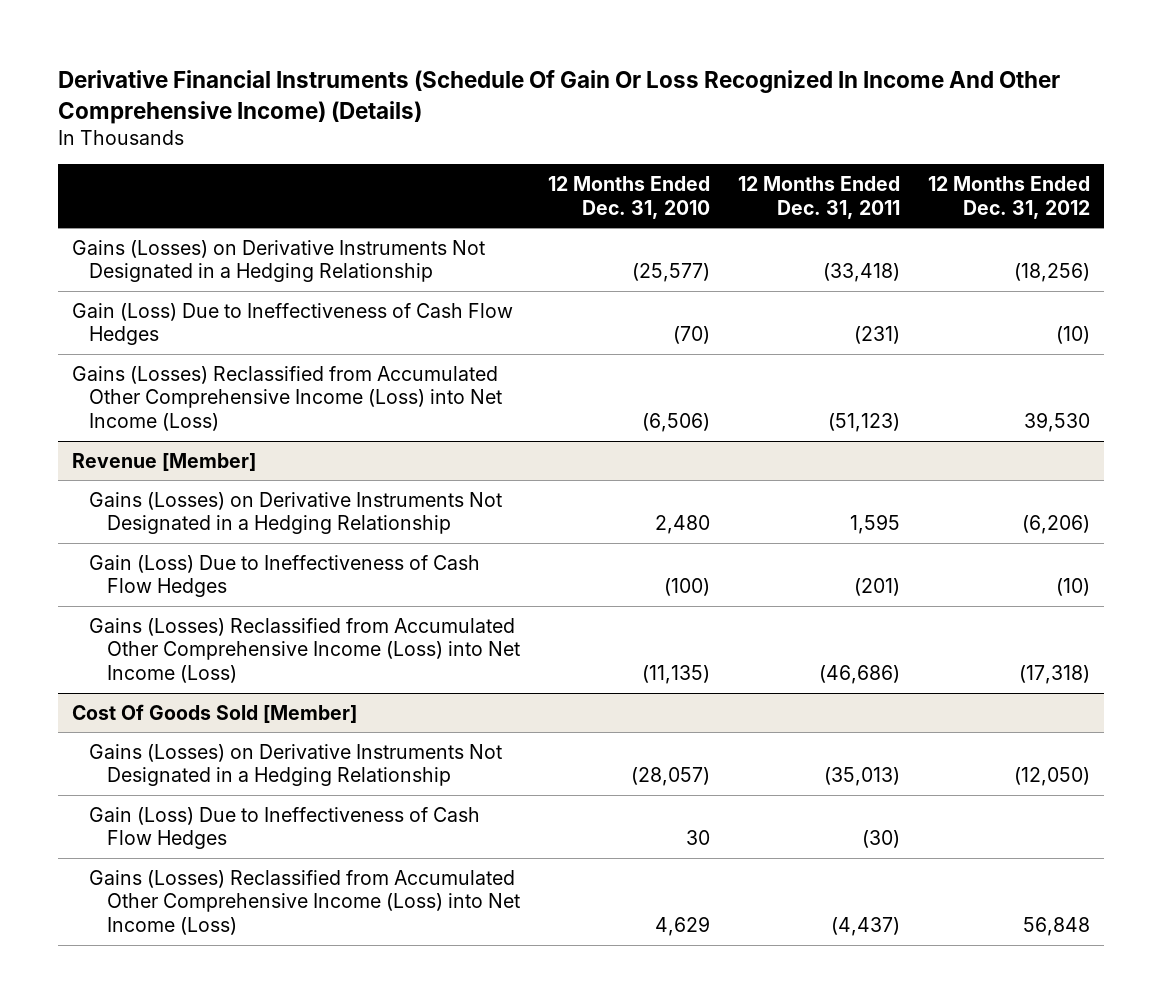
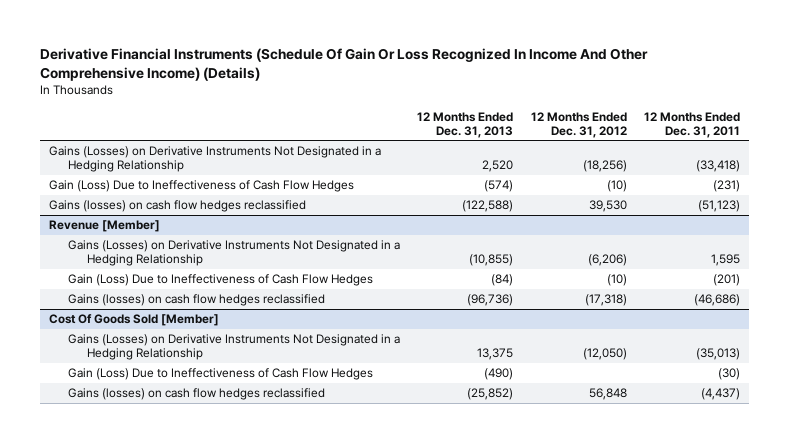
- | 12 Months Ended Dec. 31, 2010 | 12 Months Ended Dec. 31, 2011 | 12 Months Ended Dec. 31, 2012
+ | 12 Months Ended Dec. 31, 2013 | 12 Months Ended Dec. 31, 2012 | 12 Months Ended Dec. 31, 2011
- Gains (Losses) Reclassified from Accumulated Other Comprehensive Income (Loss) into Net Income (Loss) | (6,506) | (51,123) | 39,530
+ Gains (losses) on cash flow hedges reclassified | (122,588) | 39,530 | (51,123)
@ Revenue [Member]
- Gains (Losses) Reclassified from Accumulated Other Comprehensive Income (Loss) into Net Income (Loss) | (11,135) | (46,686) | (17,318)
+ Gains (losses) on cash flow hedges reclassified | (96,736) | (17,318) | (46,686)
@ Cost Of Goods Sold [Member]
- Gains (Losses) Reclassified from Accumulated Other Comprehensive Income (Loss) into Net Income (Loss) | 4,629 | (4,437) | 56,848
+ Gains (losses) on cash flow hedges reclassified | (25,852) | 56,848 | (4,437)

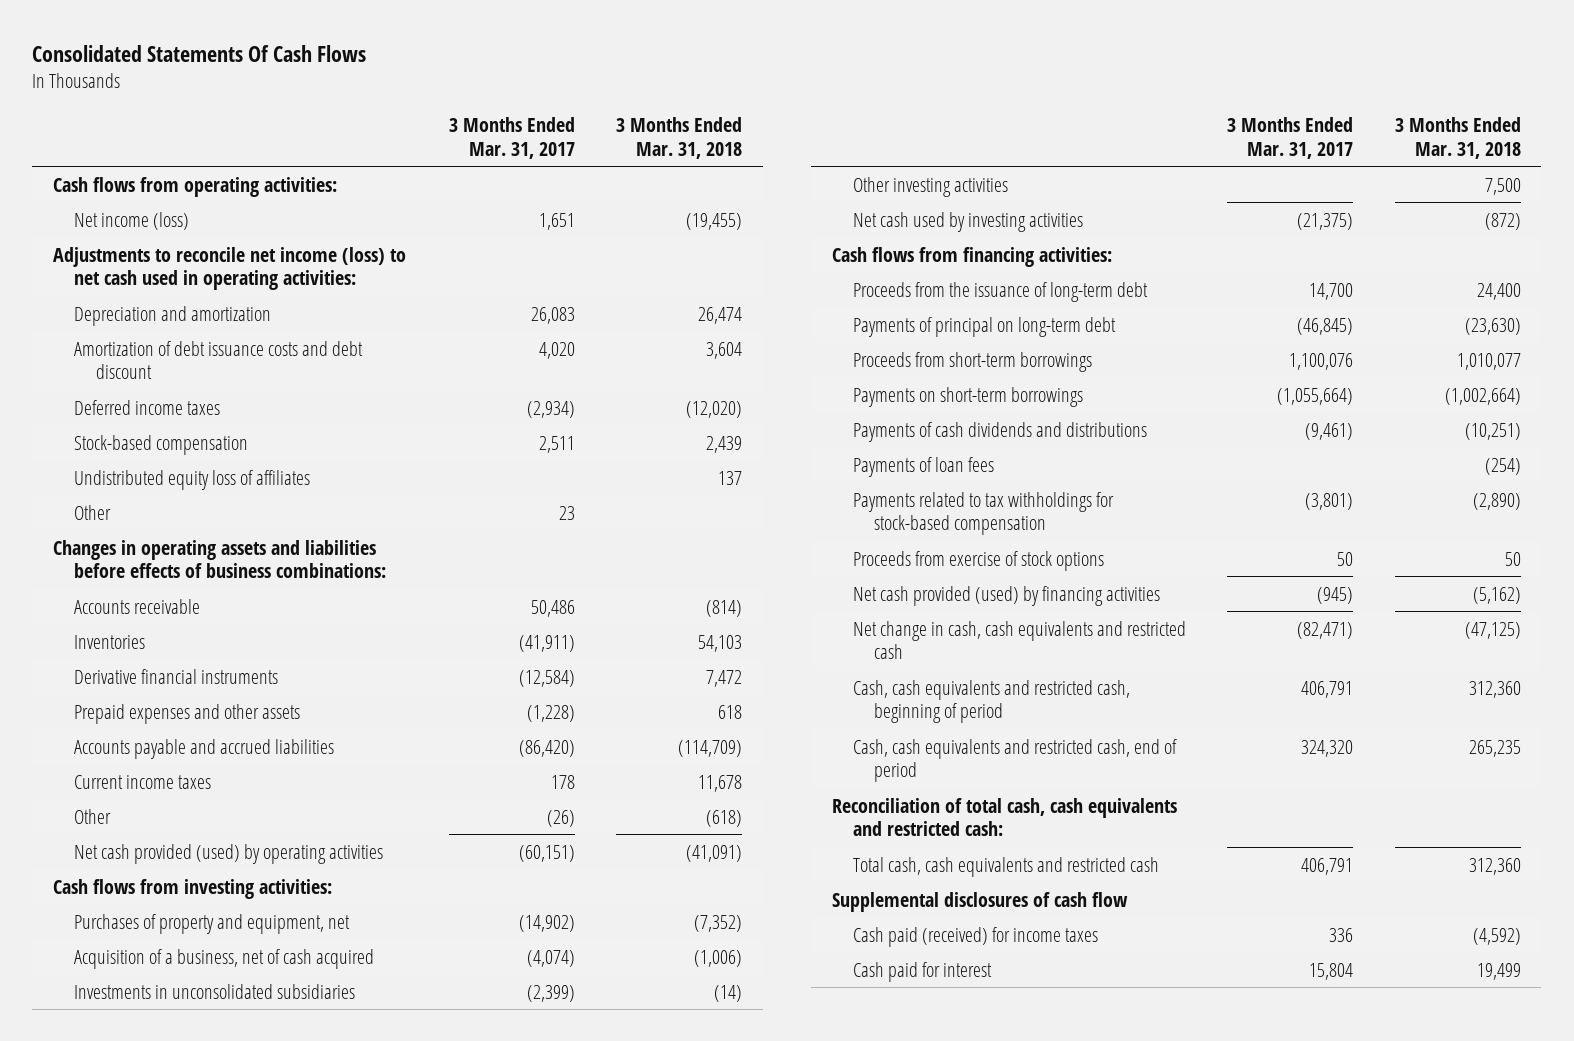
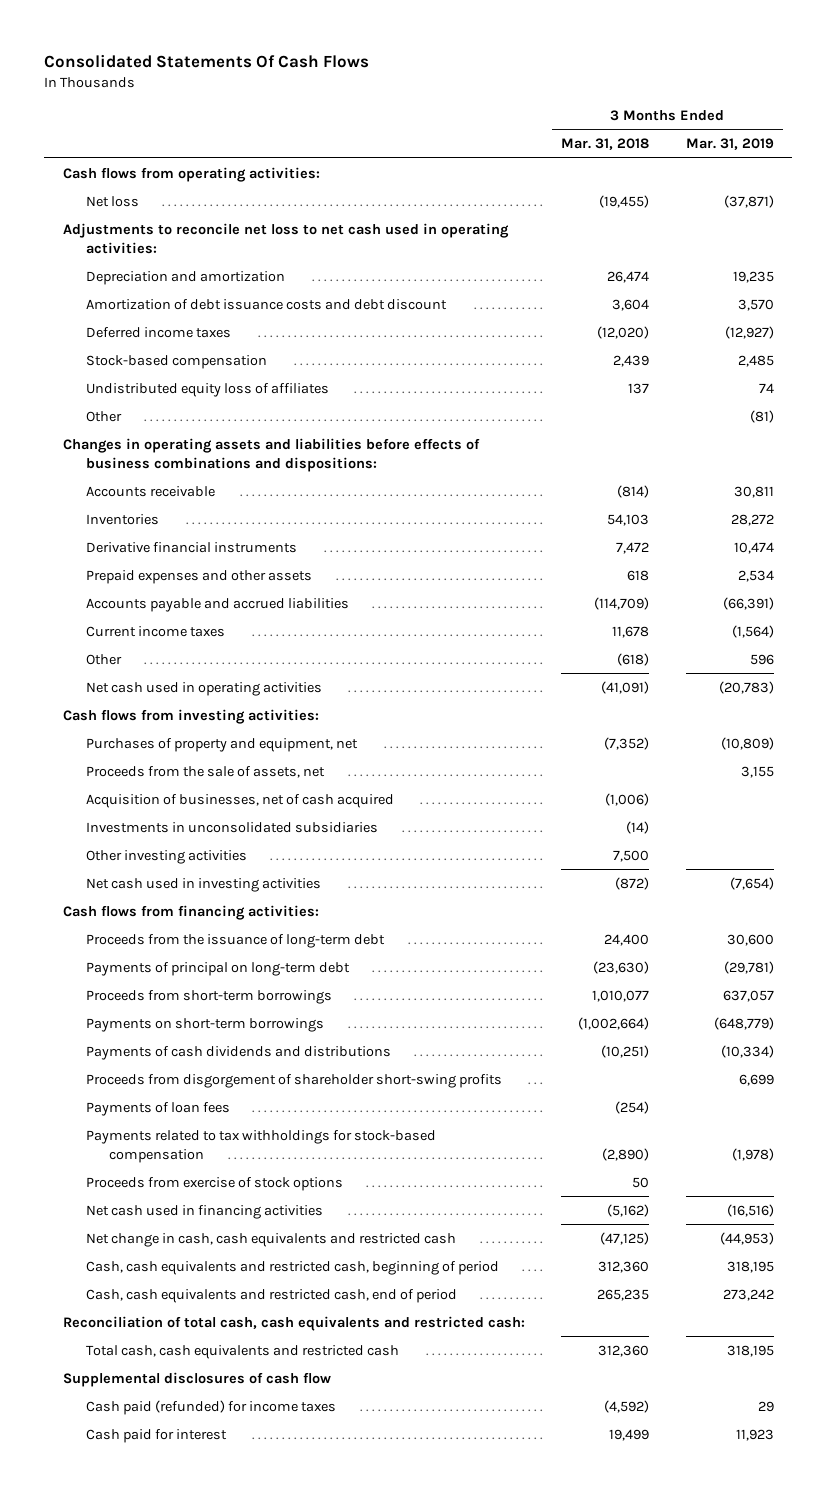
- | 3 Months Ended Mar. 31, 2017 | 3 Months Ended Mar. 31, 2018
+ | 3 Months Ended Mar. 31, 2018 | 3 Months Ended Mar. 31, 2019
- Net income (loss) | 1,651 | (19,455)
- Adjustments to reconcile net income (loss) to net cash used in operating activities:
+ Net loss | (19,455) | (37,871)
+ Adjustments to reconcile net loss to net cash used in operating activities:
- Changes in operating assets and liabilities before effects of business combinations:
+ Changes in operating assets and liabilities before effects of business combinations and dispositions:
- Net cash provided (used) by operating activities | (60,151) | (41,091)
+ Net cash used in operating activities | (41,091) | (20,783)
- Acquisition of a business, net of cash acquired | (4,074) | (1,006)
+ Proceeds from the sale of assets, net | | 3,155
+ Acquisition of businesses, net of cash acquired | (1,006) |
- Net cash used by investing activities | (21,375) | (872)
+ Net cash used in investing activities | (872) | (7,654)
+ Proceeds from disgorgement of shareholder short-swing profits | | 6,699
- Net cash provided (used) by financing activities | (945) | (5,162)
+ Net cash used in financing activities | (5,162) | (16,516)
- Cash paid (received) for income taxes | 336 | (4,592)
+ Cash paid (refunded) for income taxes | (4,592) | 29

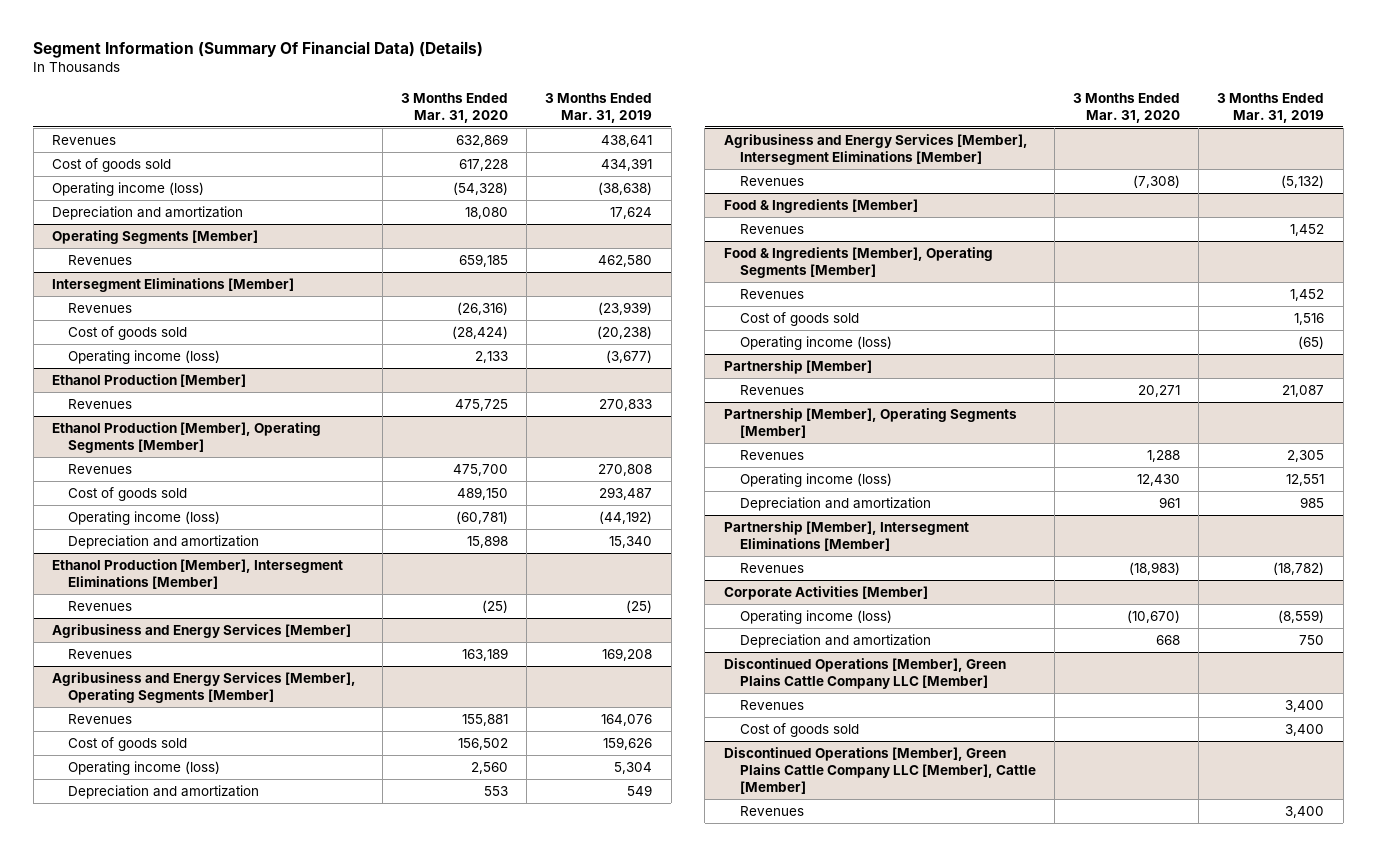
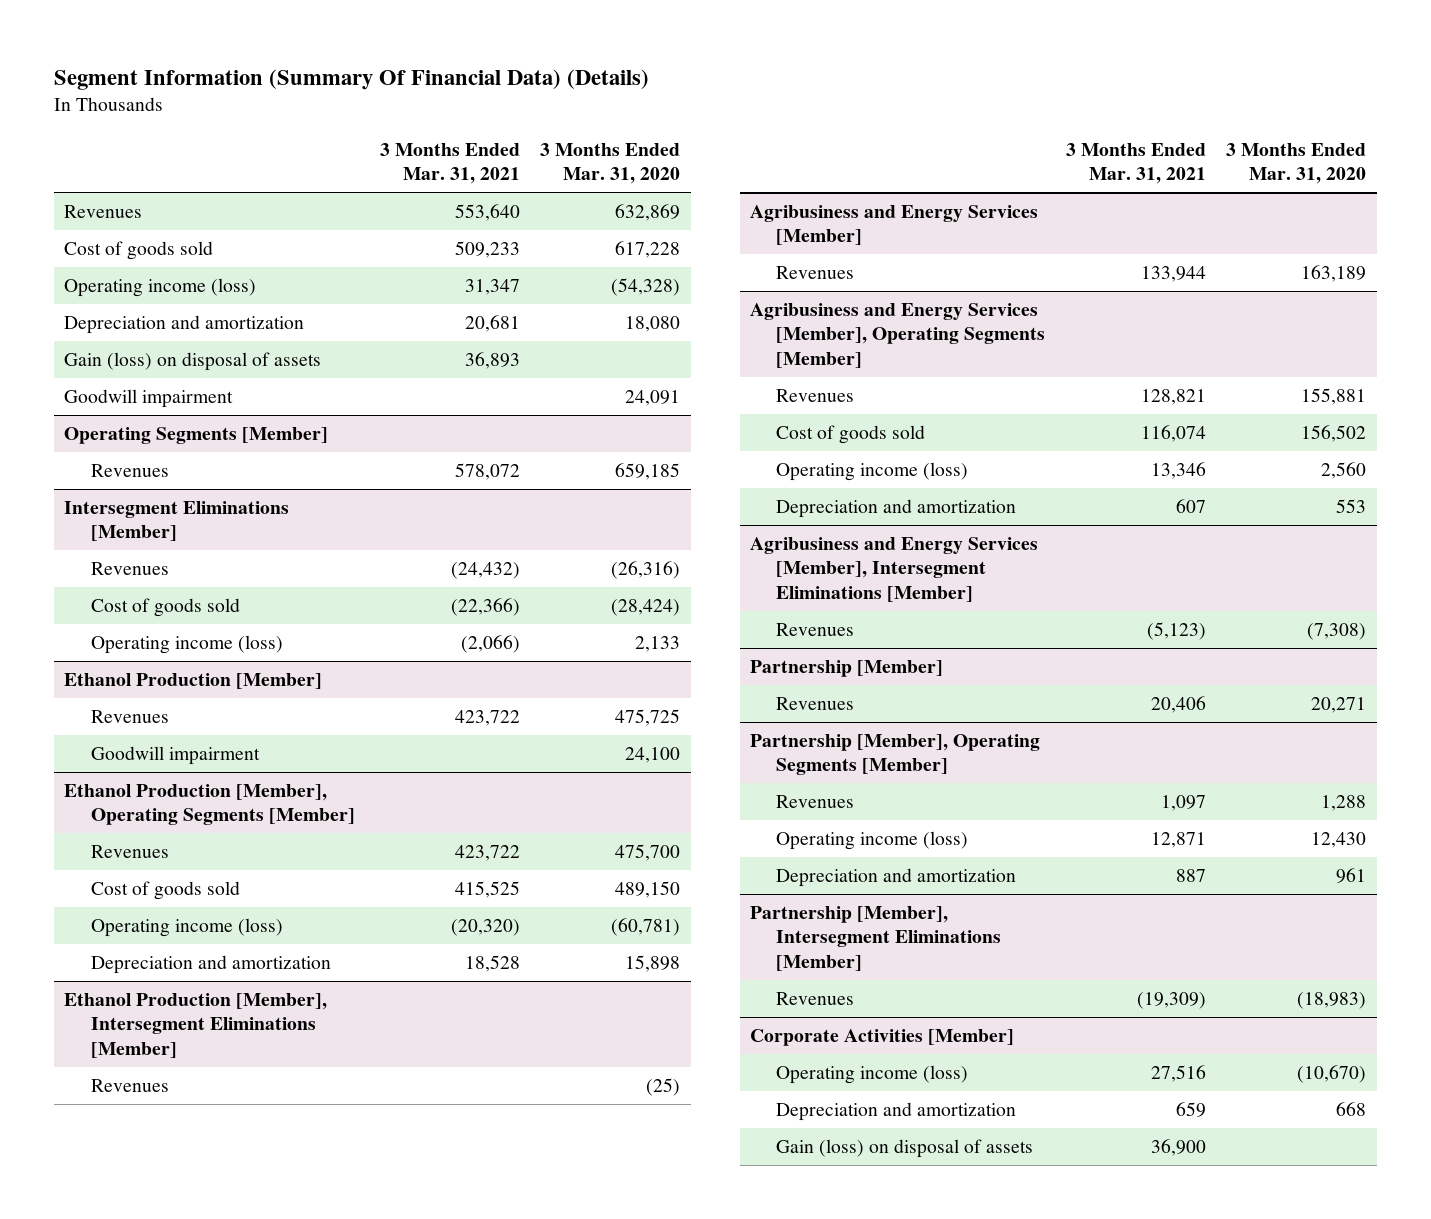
- | 3 Months Ended Mar. 31, 2020 | 3 Months Ended Mar. 31, 2019
+ | 3 Months Ended Mar. 31, 2021 | 3 Months Ended Mar. 31, 2020
+ Gain (loss) on disposal of assets | 36,893 |
+ Goodwill impairment | | 24,091
@ Ethanol Production [Member]
+ Goodwill impairment | | 24,100
- Food & Ingredients [Member]
- Revenues | | 1,452
- Food & Ingredients [Member], Operating Segments [Member]
- Revenues | | 1,452
- Cost of goods sold | | 1,516
- Operating income (loss) | | (65)
- Discontinued Operations [Member], Green Plains Cattle Company LLC [Member]
- Revenues | | 3,400
- Cost of goods sold | | 3,400
- Discontinued Operations [Member], Green Plains Cattle Company LLC [Member], Cattle [Member]
- Revenues | | 3,400
@ Corporate Activities [Member]
+ Gain (loss) on disposal of assets | 36,900 |

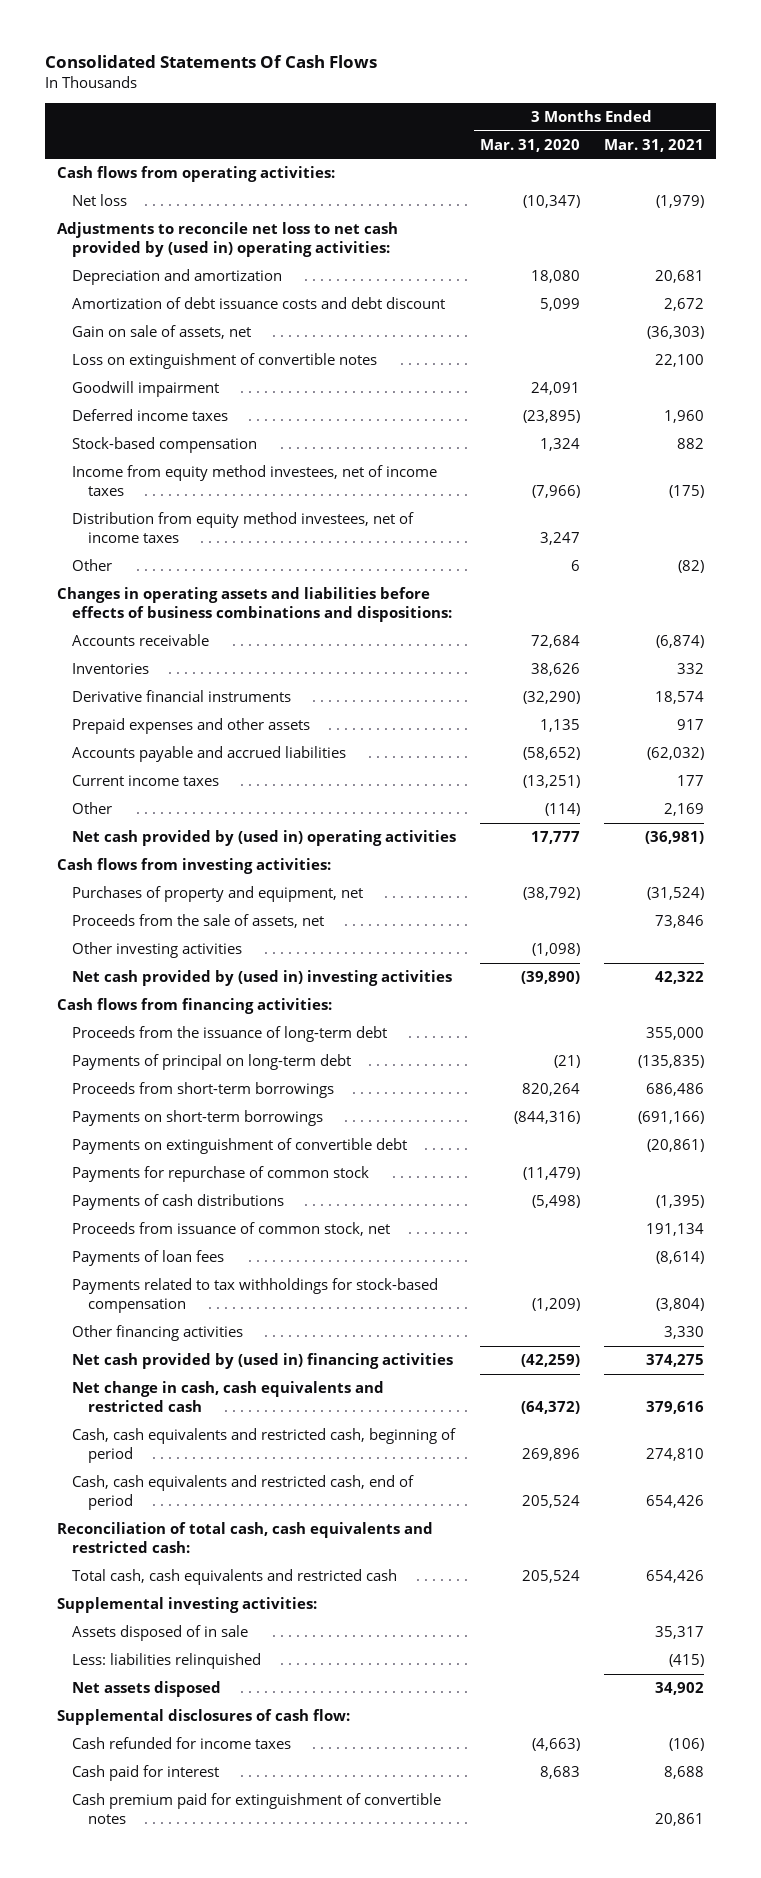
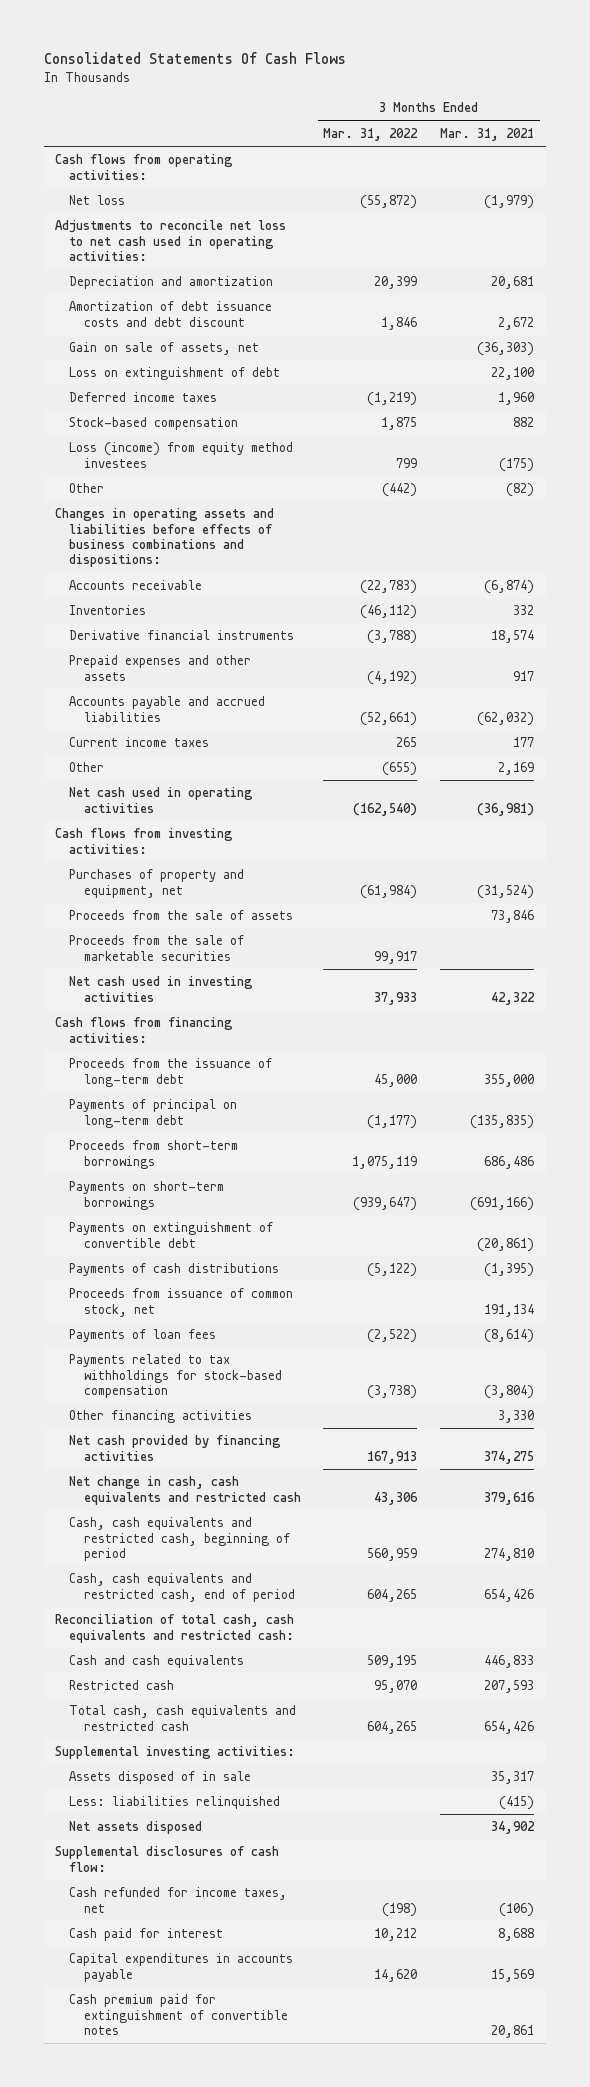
- | 3 Months Ended Mar. 31, 2020 | 3 Months Ended Mar. 31, 2021
+ | 3 Months Ended Mar. 31, 2022 | 3 Months Ended Mar. 31, 2021
- Adjustments to reconcile net loss to net cash provided by (used in) operating activities:
+ Adjustments to reconcile net loss to net cash used in operating activities:
- Loss on extinguishment of convertible notes | | 22,100
- Goodwill impairment | 24,091 |
+ Loss on extinguishment of debt | | 22,100
- Income from equity method investees, net of income taxes | (7,966) | (175)
- Distribution from equity method investees, net of income taxes | 3,247 |
+ Loss (income) from equity method investees | 799 | (175)
- Net cash provided by (used in) operating activities | 17,777 | (36,981)
+ Net cash used in operating activities | (162,540) | (36,981)
- Proceeds from the sale of assets, net | | 73,846
- Other investing activities | (1,098) |
- Net cash provided by (used in) investing activities | (39,890) | 42,322
+ Proceeds from the sale of assets | | 73,846
+ Proceeds from the sale of marketable securities | 99,917 |
+ Net cash used in investing activities | 37,933 | 42,322
- Payments for repurchase of common stock | (11,479) |
- Net cash provided by (used in) financing activities | (42,259) | 374,275
+ Net cash provided by financing activities | 167,913 | 374,275
+ Cash and cash equivalents | 509,195 | 446,833
+ Restricted cash | 95,070 | 207,593
- Cash refunded for income taxes | (4,663) | (106)
+ Cash refunded for income taxes, net | (198) | (106)
+ Capital expenditures in accounts payable | 14,620 | 15,569

